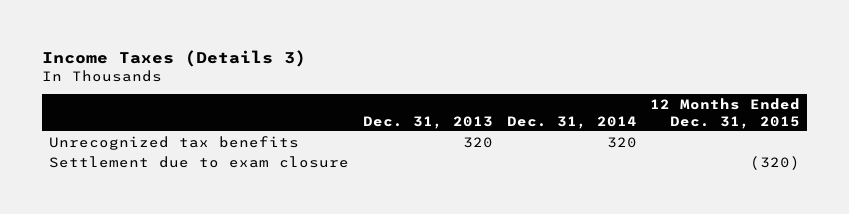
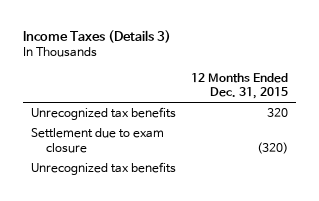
- | Dec. 31, 2013 | Dec. 31, 2014 | 12 Months Ended Dec. 31, 2015
+ | 12 Months Ended Dec. 31, 2015
+ Unrecognized tax benefits | 320
moved down: Unrecognized tax benefits

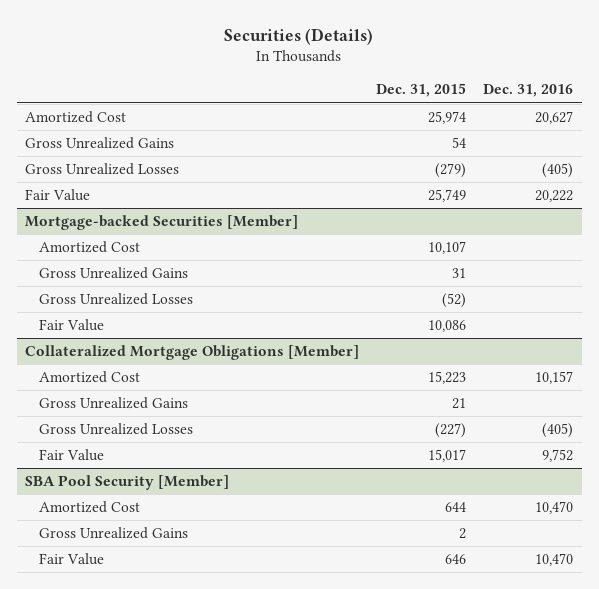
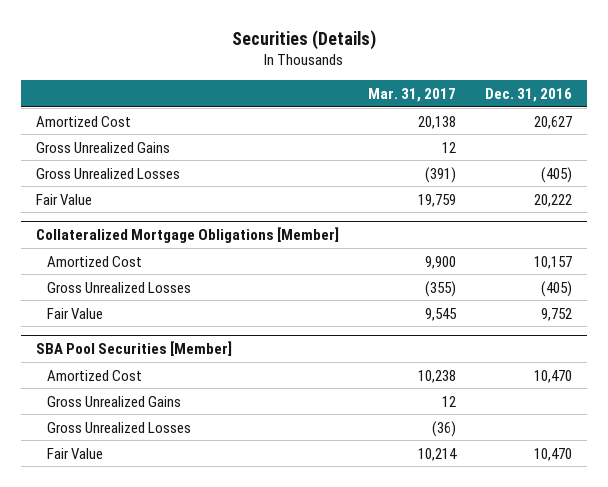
- | Dec. 31, 2015 | Dec. 31, 2016
+ | Mar. 31, 2017 | Dec. 31, 2016
- Mortgage-backed Securities [Member]
- Amortized Cost | 10,107 |
- Gross Unrealized Gains | 31 |
- Gross Unrealized Losses | (52) |
- Fair Value | 10,086 |
@ Collateralized Mortgage Obligations [Member]
- Gross Unrealized Gains | 21 |
- SBA Pool Security [Member]
+ SBA Pool Securities [Member]
+ Gross Unrealized Losses | (36) |

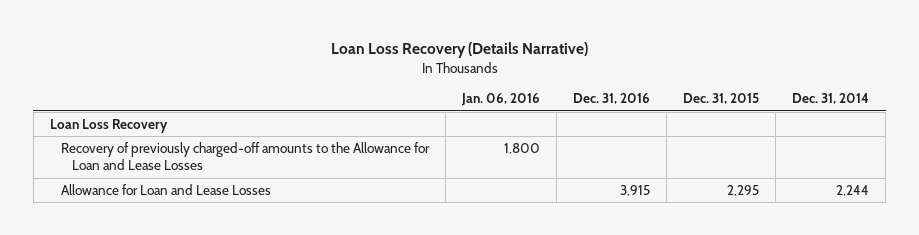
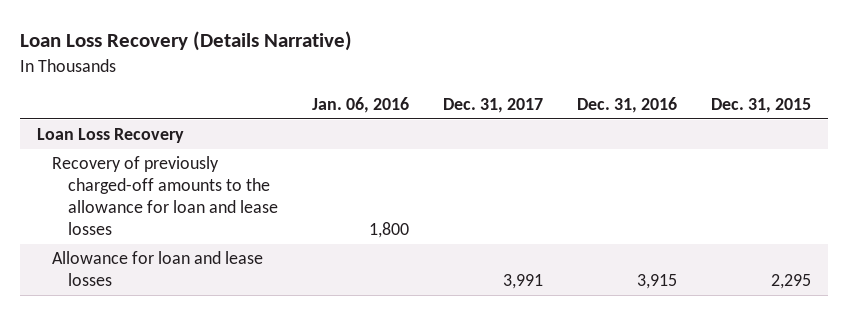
- | Jan. 06, 2016 | Dec. 31, 2016 | Dec. 31, 2015 | Dec. 31, 2014
+ | Jan. 06, 2016 | Dec. 31, 2017 | Dec. 31, 2016 | Dec. 31, 2015
- Recovery of previously charged-off amounts to the Allowance for Loan and Lease Losses | 1,800 | | |
- Allowance for Loan and Lease Losses | | 3,915 | 2,295 | 2,244
+ Recovery of previously charged-off amounts to the allowance for loan and lease losses | 1,800 | | |
+ Allowance for loan and lease losses | | 3,991 | 3,915 | 2,295

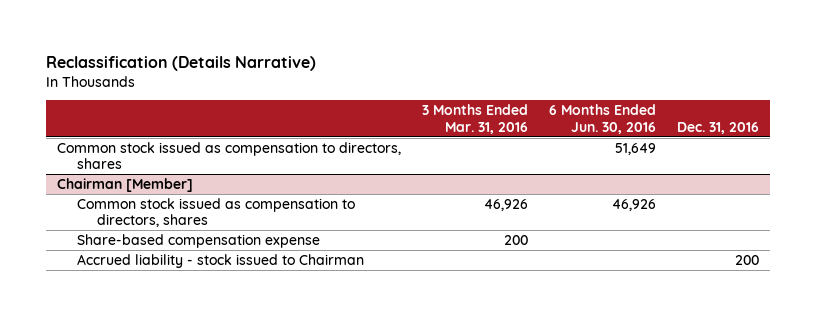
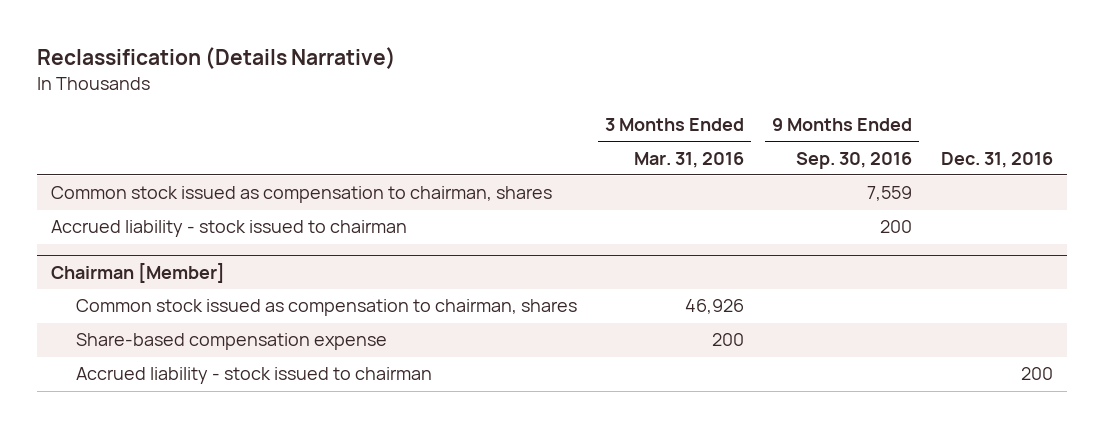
- | 3 Months Ended Mar. 31, 2016 | 6 Months Ended Jun. 30, 2016 | Dec. 31, 2016
+ | 3 Months Ended Mar. 31, 2016 | 9 Months Ended Sep. 30, 2016 | Dec. 31, 2016
- Common stock issued as compensation to directors, shares | | 51,649 |
+ Common stock issued as compensation to chairman, shares | | 7,559 |
+ Accrued liability - stock issued to chairman | | 200 |
@ Chairman [Member]
- Common stock issued as compensation to directors, shares | 46,926 | 46,926 |
+ Common stock issued as compensation to chairman, shares | 46,926 | |
- Accrued liability - stock issued to Chairman | | | 200
+ Accrued liability - stock issued to chairman | | | 200

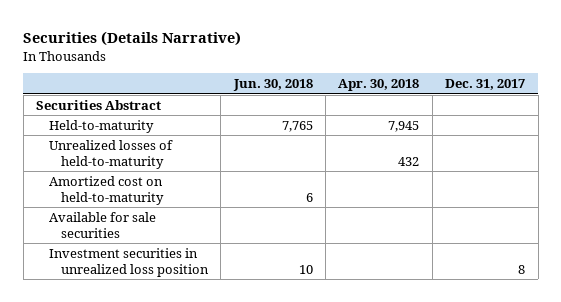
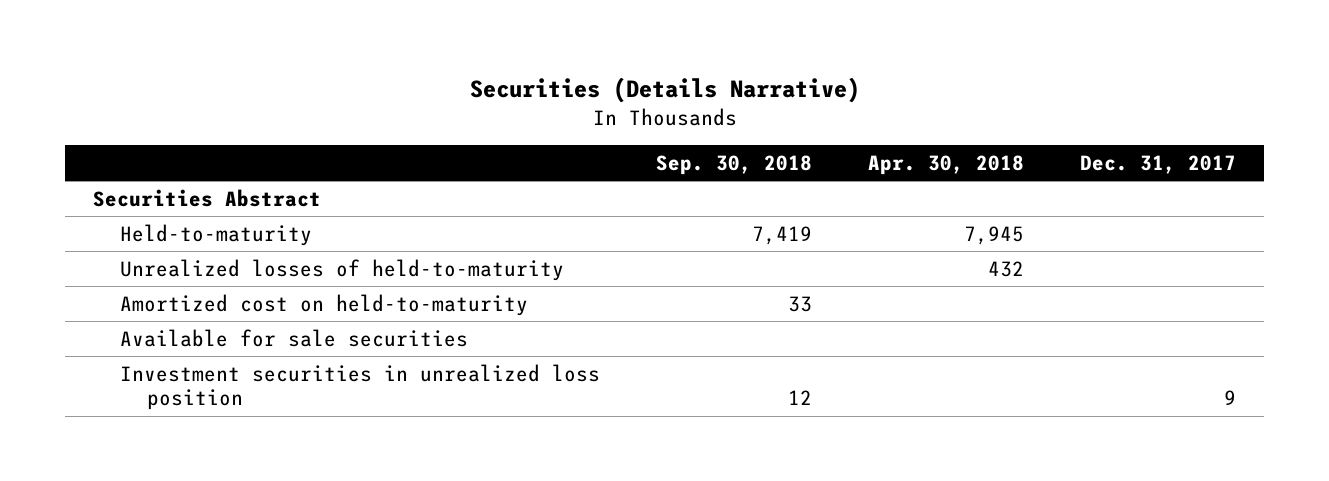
- | Jun. 30, 2018 | Apr. 30, 2018 | Dec. 31, 2017
+ | Sep. 30, 2018 | Apr. 30, 2018 | Dec. 31, 2017
- Investment securities in unrealized loss position | 10 | | 8
+ Investment securities in unrealized loss position | 12 | | 9

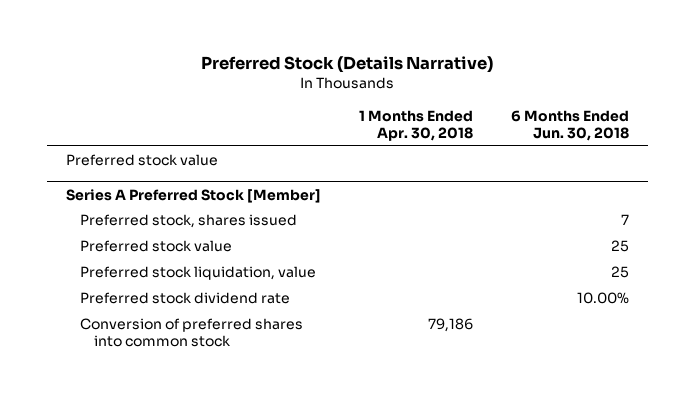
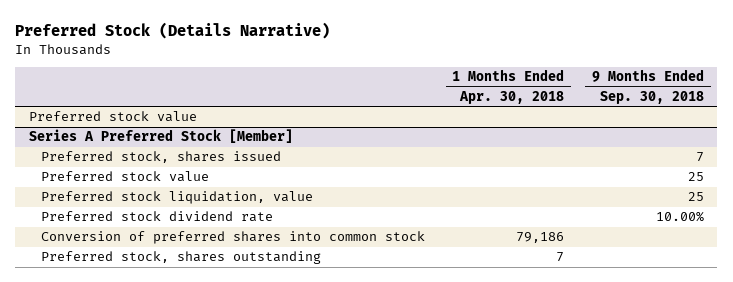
- | 1 Months Ended Apr. 30, 2018 | 6 Months Ended Jun. 30, 2018
+ | 1 Months Ended Apr. 30, 2018 | 9 Months Ended Sep. 30, 2018
@ Series A Preferred Stock [Member]
+ Preferred stock, shares outstanding | 7 |

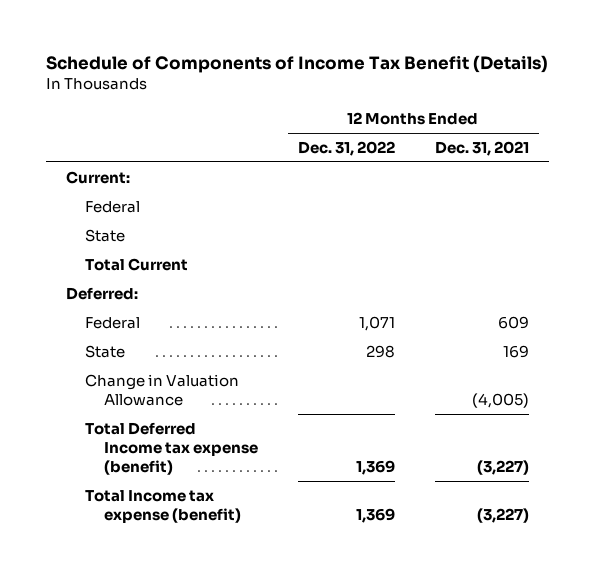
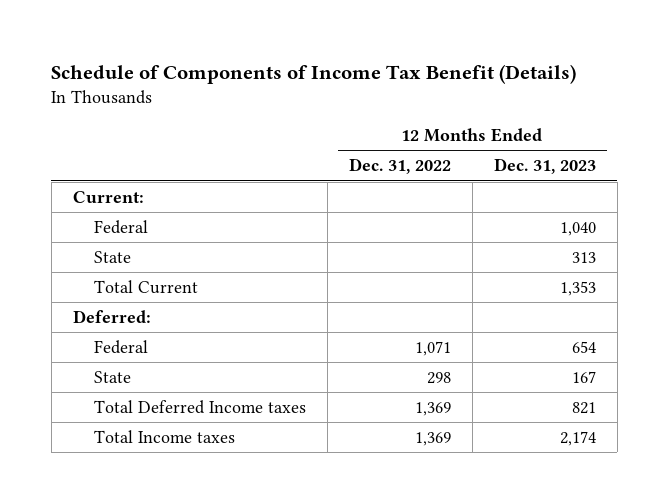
- | 12 Months Ended Dec. 31, 2022 | 12 Months Ended Dec. 31, 2021
+ | 12 Months Ended Dec. 31, 2022 | 12 Months Ended Dec. 31, 2023
- Change in Valuation Allowance | | (4,005)
- Total Deferred Income tax expense (benefit) | 1,369 | (3,227)
- Total Income tax expense (benefit) | 1,369 | (3,227)
+ Total Deferred Income taxes | 1,369 | 821
+ Total Income taxes | 1,369 | 2,174

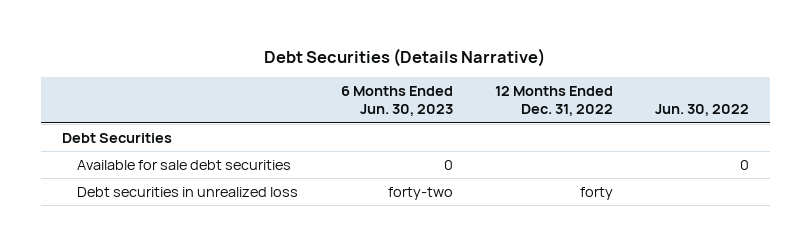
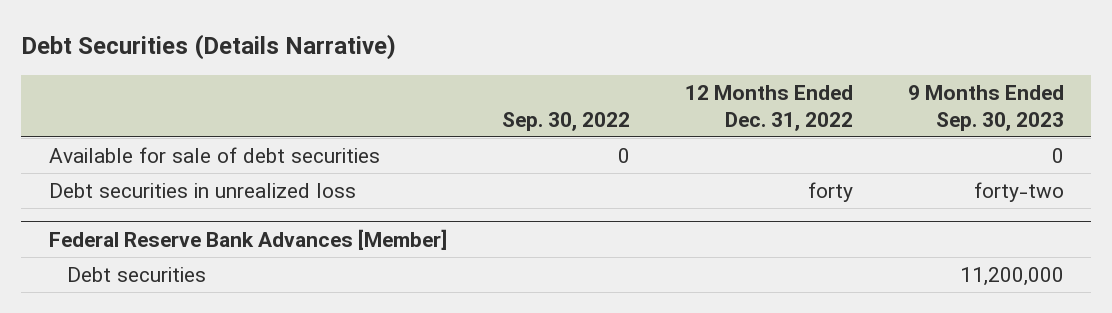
- | 6 Months Ended Jun. 30, 2023 | 12 Months Ended Dec. 31, 2022 | Jun. 30, 2022
+ | Sep. 30, 2022 | 12 Months Ended Dec. 31, 2022 | 9 Months Ended Sep. 30, 2023
- Debt Securities
- Available for sale debt securities | 0 | | 0
+ Available for sale of debt securities | 0 | | 0
+ Federal Reserve Bank Advances [Member]
+ Debt securities | | | 11,200,000

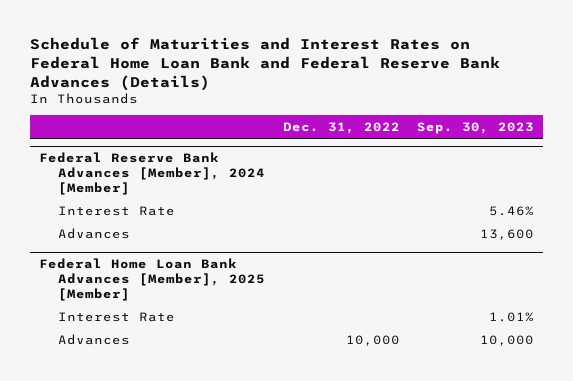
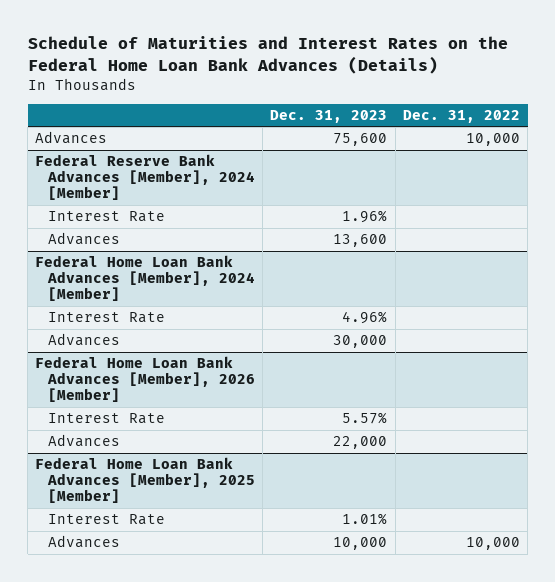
- Schedule of Maturities and Interest Rates on Federal Home Loan Bank and Federal Reserve Bank Advances (Details)
+ Schedule of Maturities and Interest Rates on the Federal Home Loan Bank Advances (Details)
- | Dec. 31, 2022 | Sep. 30, 2023
+ | Dec. 31, 2023 | Dec. 31, 2022
+ Advances | 75,600 | 10,000
+ Federal Home Loan Bank Advances [Member], 2024 [Member]
+ Interest Rate | 4.96% |
+ Advances | 30,000 |
+ Federal Home Loan Bank Advances [Member], 2026 [Member]
+ Interest Rate | 5.57% |
+ Advances | 22,000 |

